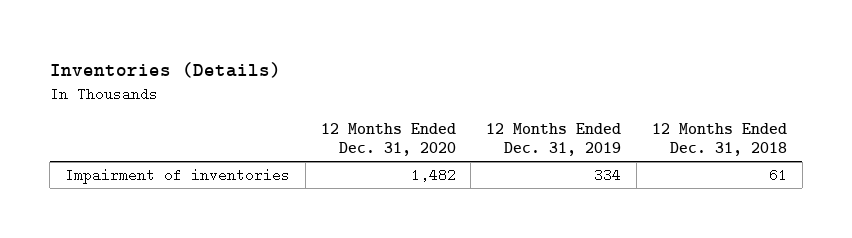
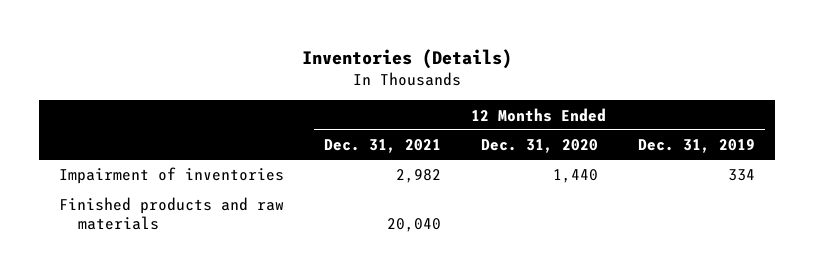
- | 12 Months Ended Dec. 31, 2020 | 12 Months Ended Dec. 31, 2019 | 12 Months Ended Dec. 31, 2018
+ | 12 Months Ended Dec. 31, 2021 | 12 Months Ended Dec. 31, 2020 | 12 Months Ended Dec. 31, 2019
- Impairment of inventories | 1,482 | 334 | 61
+ Impairment of inventories | 2,982 | 1,440 | 334
+ Finished products and raw materials | 20,040 | |

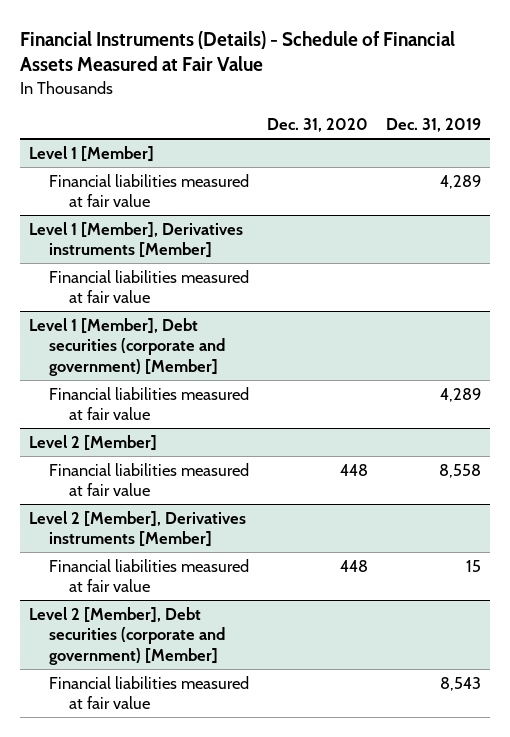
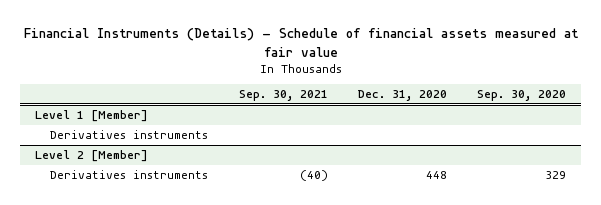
- Financial Instruments (Details) - Schedule of Financial Assets Measured at Fair Value
+ Financial Instruments (Details) - Schedule of financial assets measured at fair value
- | Dec. 31, 2020 | Dec. 31, 2019
+ | Sep. 30, 2021 | Dec. 31, 2020 | Sep. 30, 2020
@ Level 1 [Member]
- Financial liabilities measured at fair value | | 4,289
- Level 1 [Member], Derivatives instruments [Member]
- Financial liabilities measured at fair value
- Level 1 [Member], Debt securities (corporate and government) [Member]
- Financial liabilities measured at fair value | | 4,289
@ Level 1 [Member]
+ Derivatives instruments
@ Level 2 [Member]
- Financial liabilities measured at fair value | 448 | 8,558
- Level 2 [Member], Derivatives instruments [Member]
- Financial liabilities measured at fair value | 448 | 15
- Level 2 [Member], Debt securities (corporate and government) [Member]
- Financial liabilities measured at fair value | | 8,543
@ Level 2 [Member]
+ Derivatives instruments | (40) | 448 | 329

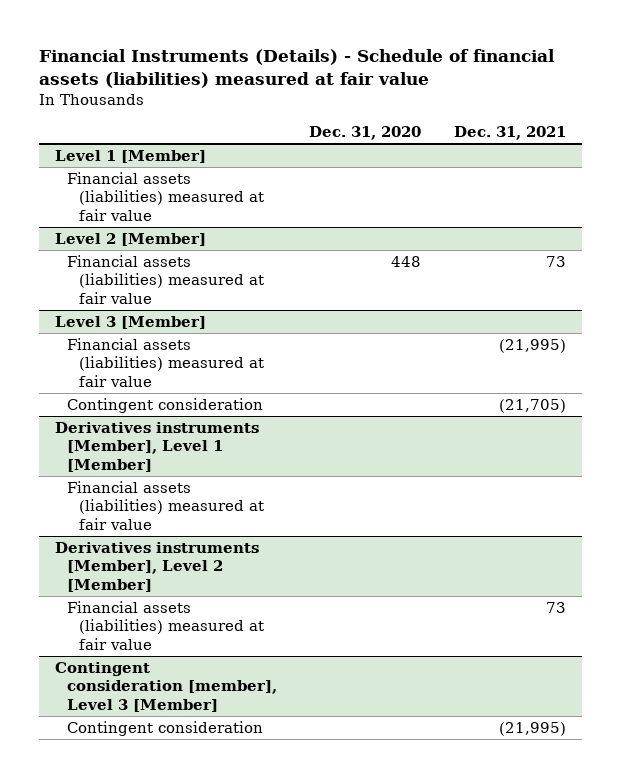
- Financial Instruments (Details) - Schedule of financial assets measured at fair value
+ Financial Instruments (Details) - Schedule of financial assets (liabilities) measured at fair value
- | Sep. 30, 2021 | Dec. 31, 2020 | Sep. 30, 2020
+ | Dec. 31, 2020 | Dec. 31, 2021
@ Level 1 [Member]
- Derivatives instruments
+ Financial assets (liabilities) measured at fair value
@ Level 2 [Member]
- Derivatives instruments | (40) | 448 | 329
+ Financial assets (liabilities) measured at fair value | 448 | 73
+ Level 3 [Member]
+ Financial assets (liabilities) measured at fair value | | (21,995)
+ Contingent consideration | | (21,705)
+ Derivatives instruments [Member], Level 1 [Member]
+ Financial assets (liabilities) measured at fair value
+ Derivatives instruments [Member], Level 2 [Member]
+ Financial assets (liabilities) measured at fair value | | 73
+ Contingent consideration [member], Level 3 [Member]
+ Contingent consideration | | (21,995)

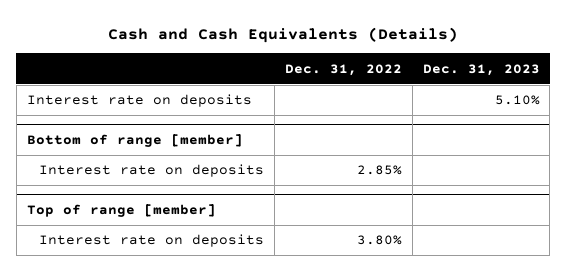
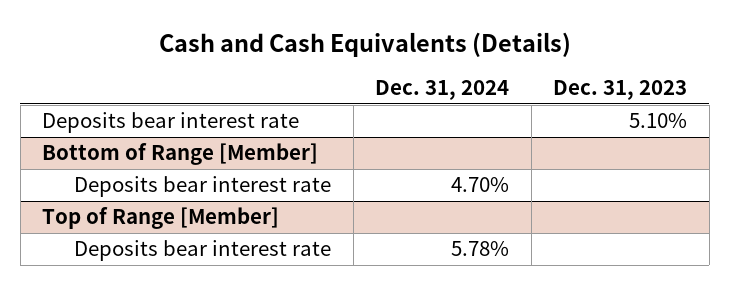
- | Dec. 31, 2022 | Dec. 31, 2023
+ | Dec. 31, 2024 | Dec. 31, 2023
- Interest rate on deposits | | 5.10%
- Bottom of range [member]
- Interest rate on deposits | 2.85% |
- Top of range [member]
- Interest rate on deposits | 3.80% |
+ Deposits bear interest rate | | 5.10%
+ Bottom of Range [Member]
+ Deposits bear interest rate | 4.70% |
+ Top of Range [Member]
+ Deposits bear interest rate | 5.78% |

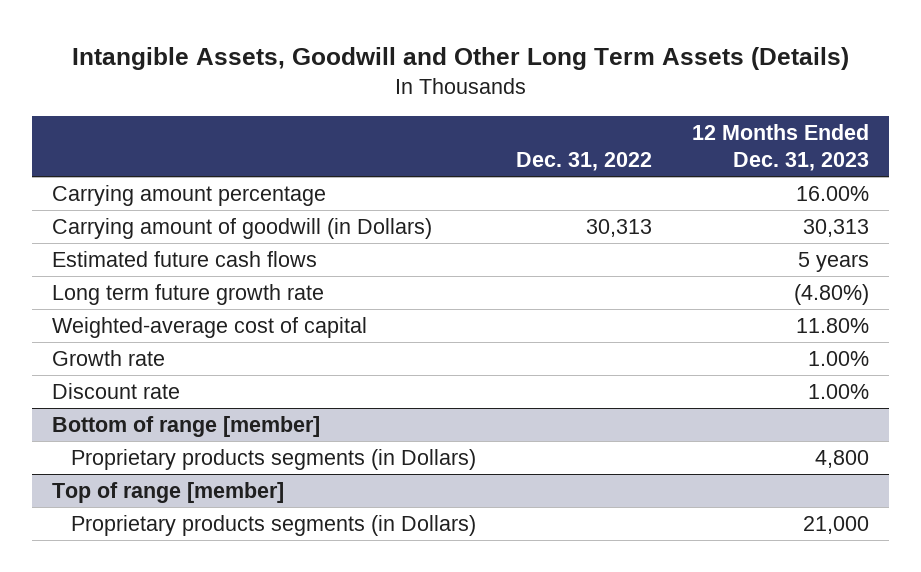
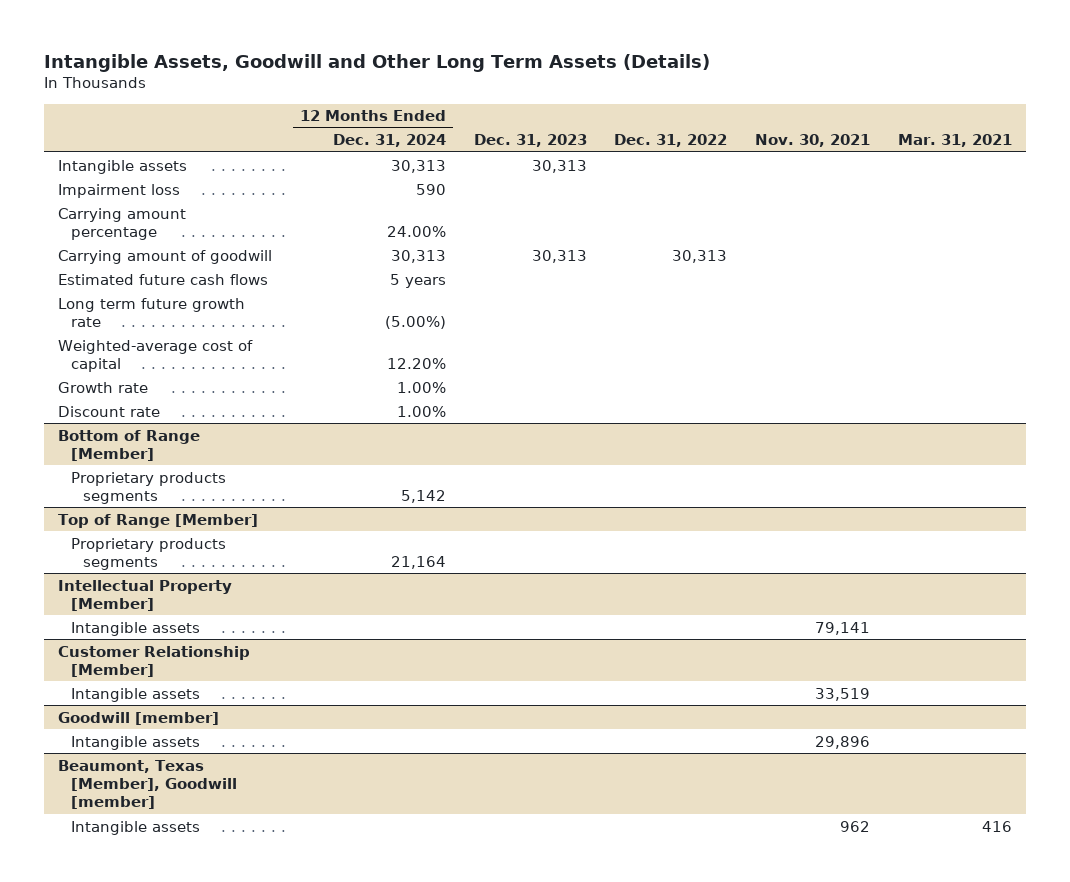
- | Dec. 31, 2022 | 12 Months Ended Dec. 31, 2023
+ | 12 Months Ended Dec. 31, 2024 | Dec. 31, 2023 | Dec. 31, 2022 | Nov. 30, 2021 | Mar. 31, 2021
+ Intangible assets | 30,313 | 30,313 | | |
+ Impairment loss | 590 | | | |
- Carrying amount of goodwill (in Dollars) | 30,313 | 30,313
+ Carrying amount of goodwill | 30,313 | 30,313 | 30,313 | |
- Bottom of range [member]
- Proprietary products segments (in Dollars) | | 4,800
- Top of range [member]
- Proprietary products segments (in Dollars) | | 21,000
+ Bottom of Range [Member]
+ Proprietary products segments | 5,142 | | | |
+ Top of Range [Member]
+ Proprietary products segments | 21,164 | | | |
+ Intellectual Property [Member]
+ Intangible assets | | | | 79,141 |
+ Customer Relationship [Member]
+ Intangible assets | | | | 33,519 |
+ Goodwill [member]
+ Intangible assets | | | | 29,896 |
+ Beaumont, Texas [Member], Goodwill [member]
+ Intangible assets | | | | 962 | 416

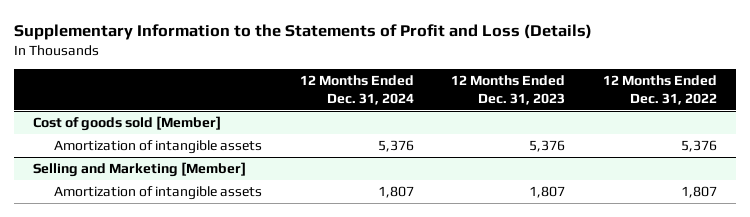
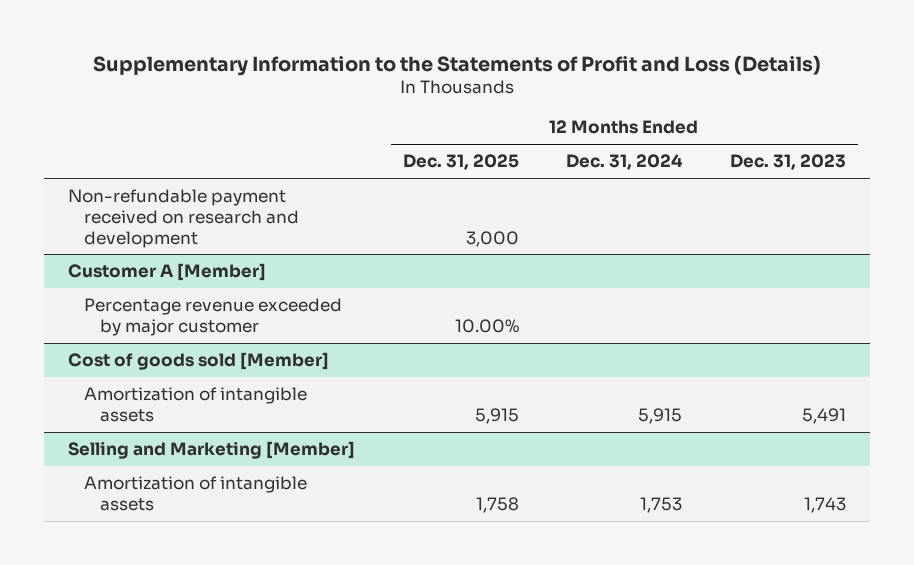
- | 12 Months Ended Dec. 31, 2024 | 12 Months Ended Dec. 31, 2023 | 12 Months Ended Dec. 31, 2022
+ | 12 Months Ended Dec. 31, 2025 | 12 Months Ended Dec. 31, 2024 | 12 Months Ended Dec. 31, 2023
+ Non-refundable payment received on research and development | 3,000 | |
+ Customer A [Member]
+ Percentage revenue exceeded by major customer | 10.00% | |
@ Cost of goods sold [Member]
- Amortization of intangible assets | 5,376 | 5,376 | 5,376
+ Amortization of intangible assets | 5,915 | 5,915 | 5,491
@ Selling and Marketing [Member]
- Amortization of intangible assets | 1,807 | 1,807 | 1,807
+ Amortization of intangible assets | 1,758 | 1,753 | 1,743

